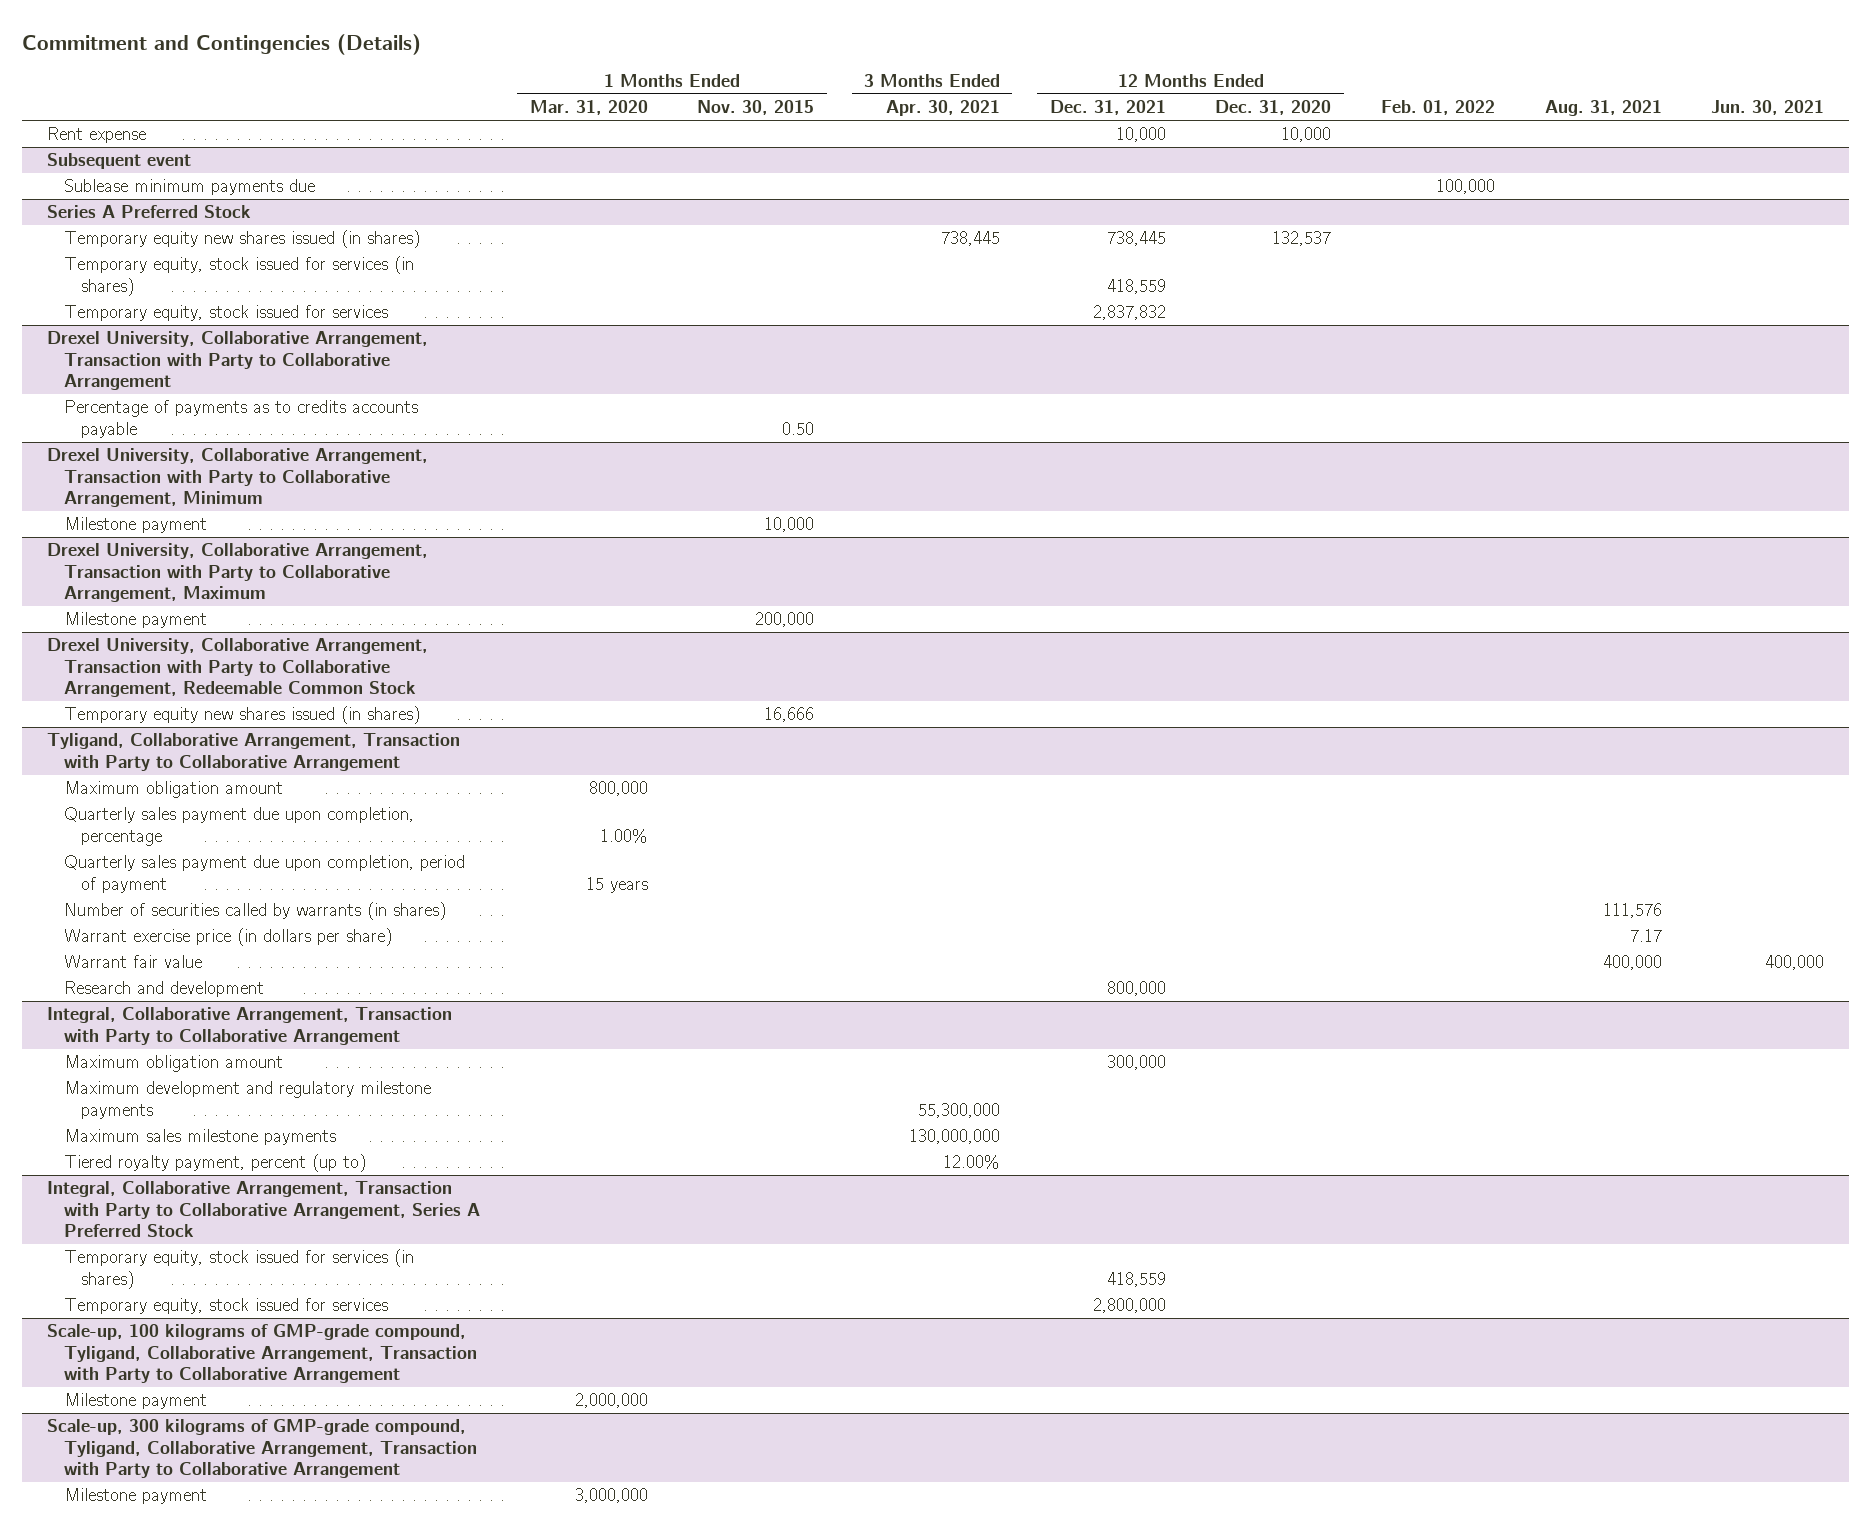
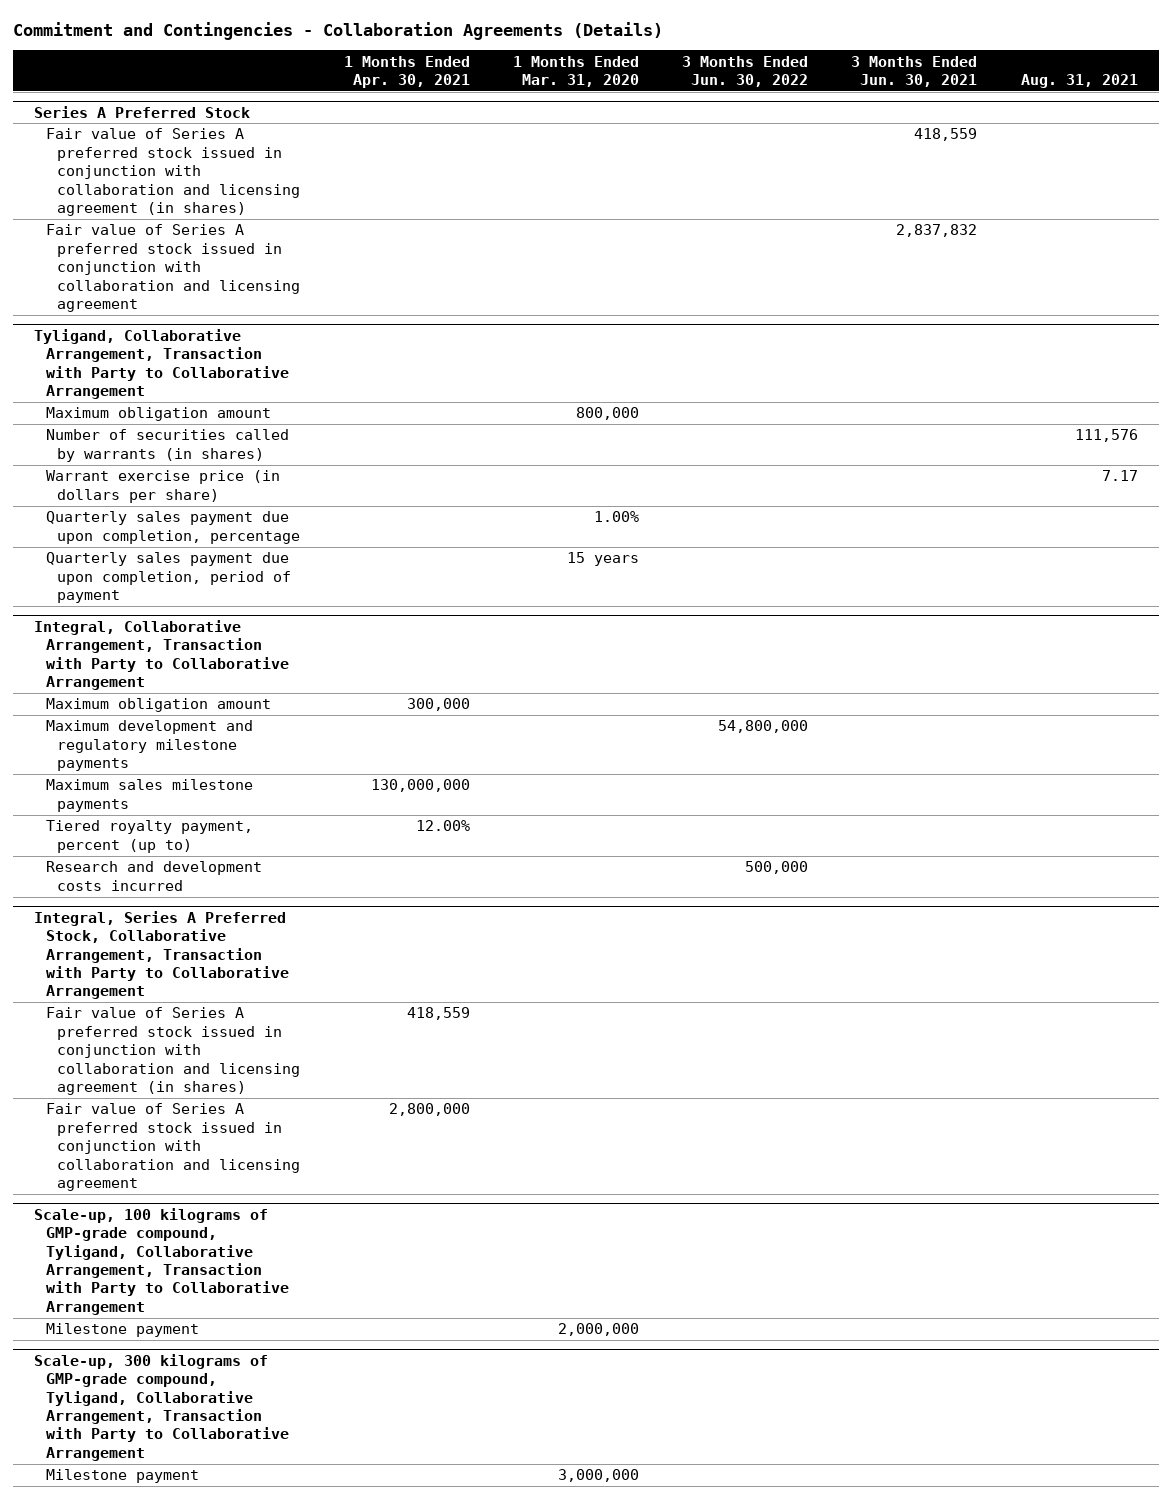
- Commitment and Contingencies (Details)
+ Commitment and Contingencies - Collaboration Agreements (Details)
- | 1 Months Ended Mar. 31, 2020 | 1 Months Ended Nov. 30, 2015 | 3 Months Ended Apr. 30, 2021 | 12 Months Ended Dec. 31, 2021 | 12 Months Ended Dec. 31, 2020 | Feb. 01, 2022 | Aug. 31, 2021 | Jun. 30, 2021
+ | 1 Months Ended Apr. 30, 2021 | 1 Months Ended Mar. 31, 2020 | 3 Months Ended Jun. 30, 2022 | 3 Months Ended Jun. 30, 2021 | Aug. 31, 2021
- Rent expense | | | | 10,000 | 10,000 | | |
- Subsequent event
- Sublease minimum payments due | | | | | | 100,000 | |
@ Series A Preferred Stock
- Temporary equity new shares issued (in shares) | | | 738,445 | 738,445 | 132,537 | | |
- Temporary equity, stock issued for services (in shares) | | | | 418,559 | | | |
- Temporary equity, stock issued for services | | | | 2,837,832 | | | |
- Drexel University, Collaborative Arrangement, Transaction with Party to Collaborative Arrangement
- Percentage of payments as to credits accounts payable | | 0.50 | | | | | |
- Drexel University, Collaborative Arrangement, Transaction with Party to Collaborative Arrangement, Minimum
- Milestone payment | | 10,000 | | | | | |
- Drexel University, Collaborative Arrangement, Transaction with Party to Collaborative Arrangement, Maximum
- Milestone payment | | 200,000 | | | | | |
- Drexel University, Collaborative Arrangement, Transaction with Party to Collaborative Arrangement, Redeemable Common Stock
- Temporary equity new shares issued (in shares) | | 16,666 | | | | | |
@ Series A Preferred Stock
+ Fair value of Series A preferred stock issued in conjunction with collaboration and licensing agreement (in shares) | | | | 418,559 |
+ Fair value of Series A preferred stock issued in conjunction with collaboration and licensing agreement | | | | 2,837,832 |
@ Tyligand, Collaborative Arrangement, Transaction with Party to Collaborative Arrangement
- Warrant fair value | | | | | | | 400,000 | 400,000
- Research and development | | | | 800,000 | | | |
moved down: Quarterly sales payment due upon completion, percentage | | 1.00% | | |
moved down: Quarterly sales payment due upon completion, period of payment | | 15 years | | |
- Integral, Collaborative Arrangement, Transaction with Party to Collaborative Arrangement, Series A Preferred Stock
- Temporary equity, stock issued for services (in shares) | | | | 418,559 | | | |
- Temporary equity, stock issued for services | | | | 2,800,000 | | | |
@ Integral, Collaborative Arrangement, Transaction with Party to Collaborative Arrangement
+ Research and development costs incurred | | | 500,000 | |
+ Integral, Series A Preferred Stock, Collaborative Arrangement, Transaction with Party to Collaborative Arrangement
+ Fair value of Series A preferred stock issued in conjunction with collaboration and licensing agreement (in shares) | 418,559 | | | |
+ Fair value of Series A preferred stock issued in conjunction with collaboration and licensing agreement | 2,800,000 | | | |

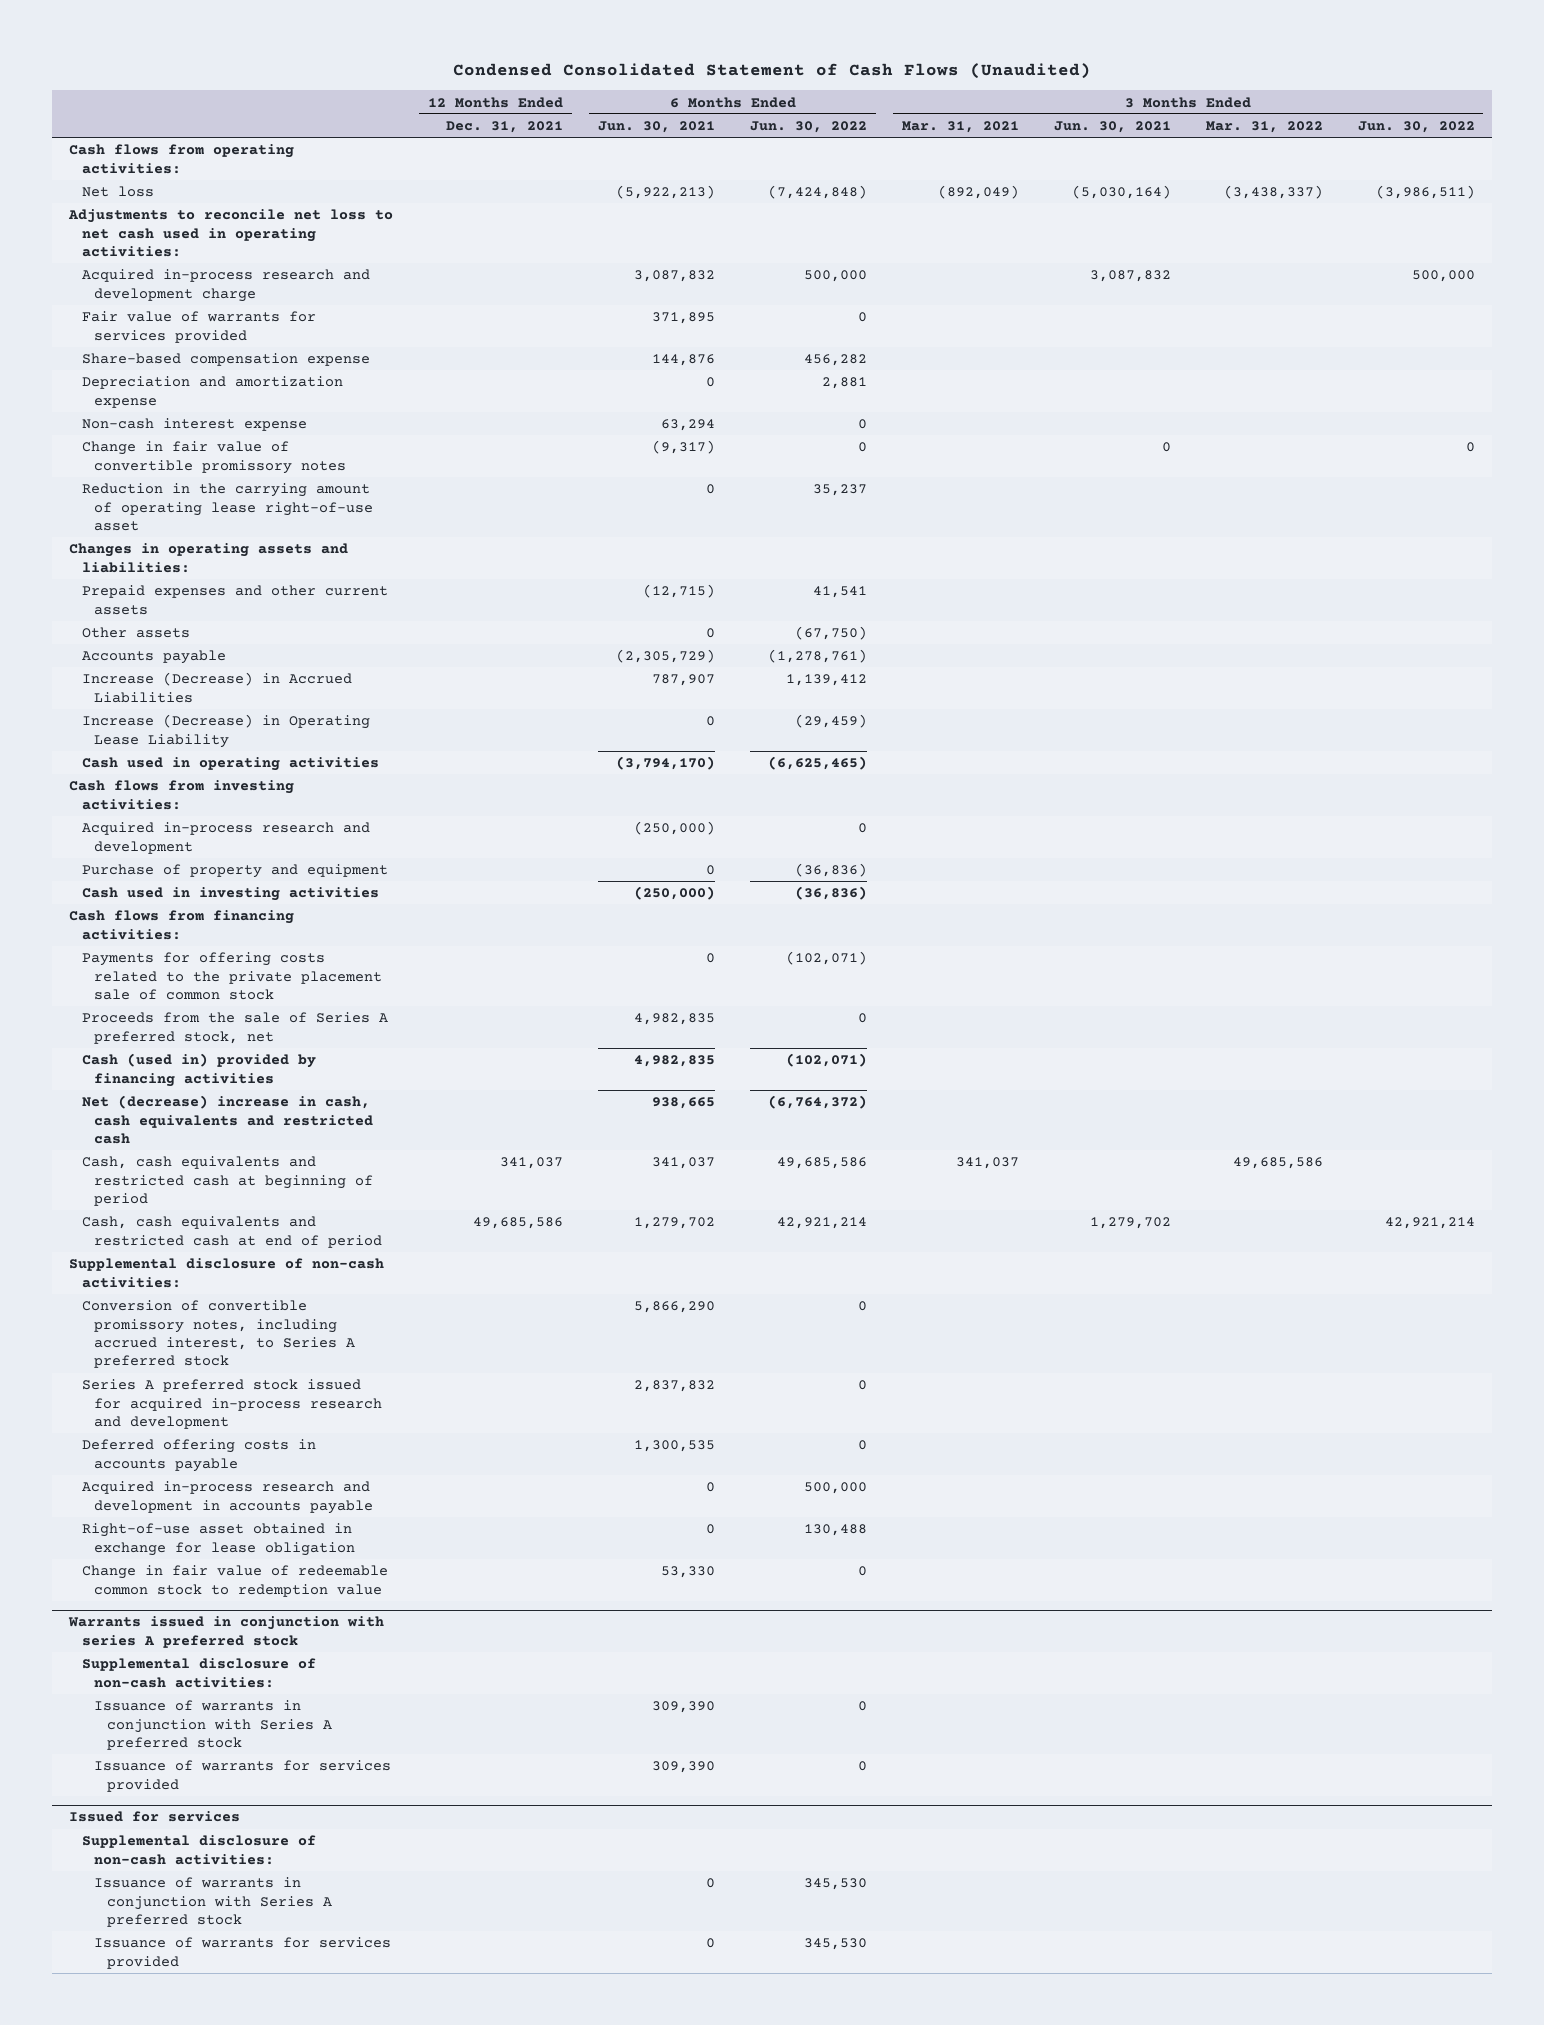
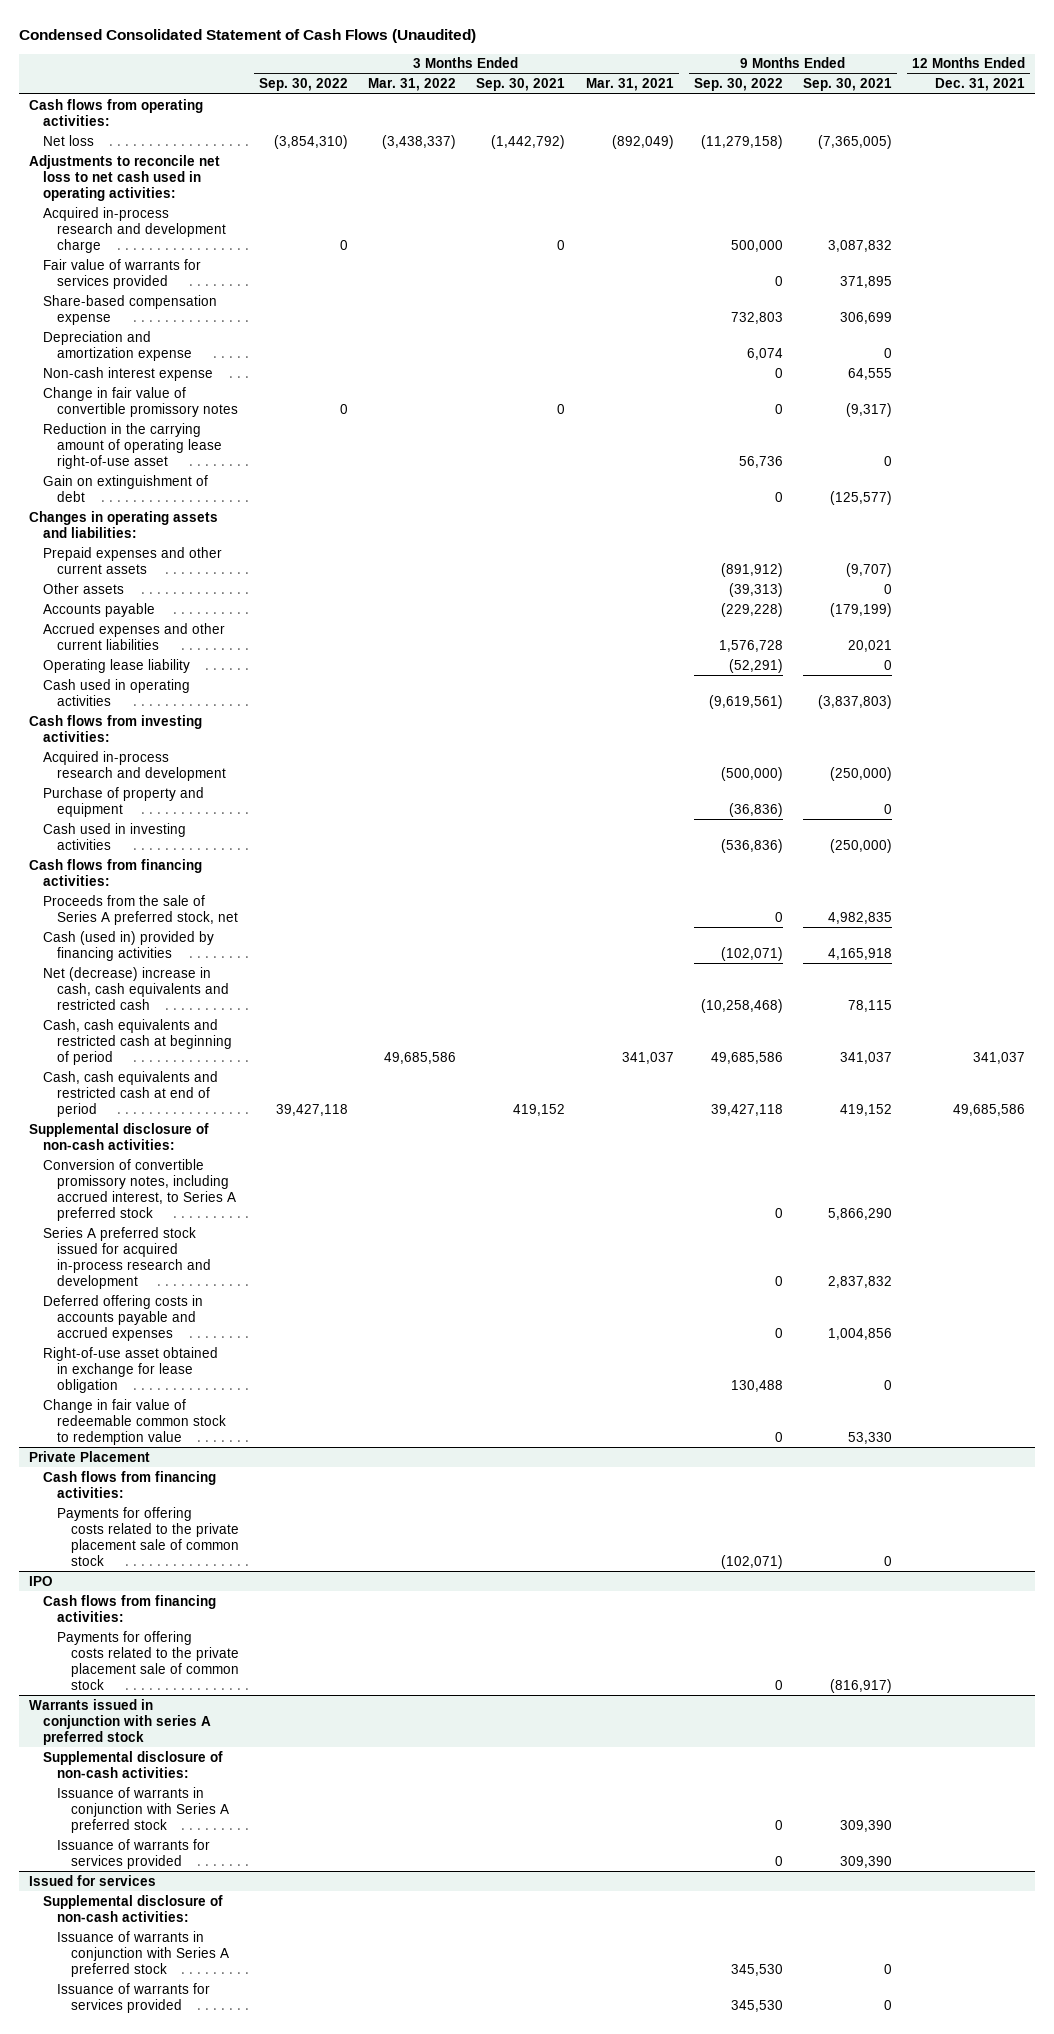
- | 12 Months Ended Dec. 31, 2021 | 6 Months Ended Jun. 30, 2021 | 6 Months Ended Jun. 30, 2022 | 3 Months Ended Mar. 31, 2021 | 3 Months Ended Jun. 30, 2021 | 3 Months Ended Mar. 31, 2022 | 3 Months Ended Jun. 30, 2022
+ | 3 Months Ended Sep. 30, 2022 | 3 Months Ended Mar. 31, 2022 | 3 Months Ended Sep. 30, 2021 | 3 Months Ended Mar. 31, 2021 | 9 Months Ended Sep. 30, 2022 | 9 Months Ended Sep. 30, 2021 | 12 Months Ended Dec. 31, 2021
+ Gain on extinguishment of debt | | | | | 0 | (125,577) |
- Increase (Decrease) in Accrued Liabilities | | 787,907 | 1,139,412 | | | |
- Increase (Decrease) in Operating Lease Liability | | 0 | (29,459) | | | |
+ Accrued expenses and other current liabilities | | | | | 1,576,728 | 20,021 |
+ Operating lease liability | | | | | (52,291) | 0 |
- Payments for offering costs related to the private placement sale of common stock | | 0 | (102,071) | | | |
- Deferred offering costs in accounts payable | | 1,300,535 | 0 | | | |
- Acquired in-process research and development in accounts payable | | 0 | 500,000 | | | |
+ Deferred offering costs in accounts payable and accrued expenses | | | | | 0 | 1,004,856 |
+ Private Placement
+ Cash flows from financing activities:
+ Payments for offering costs related to the private placement sale of common stock | | | | | (102,071) | 0 |
+ IPO
+ Cash flows from financing activities:
+ Payments for offering costs related to the private placement sale of common stock | | | | | 0 | (816,917) |

